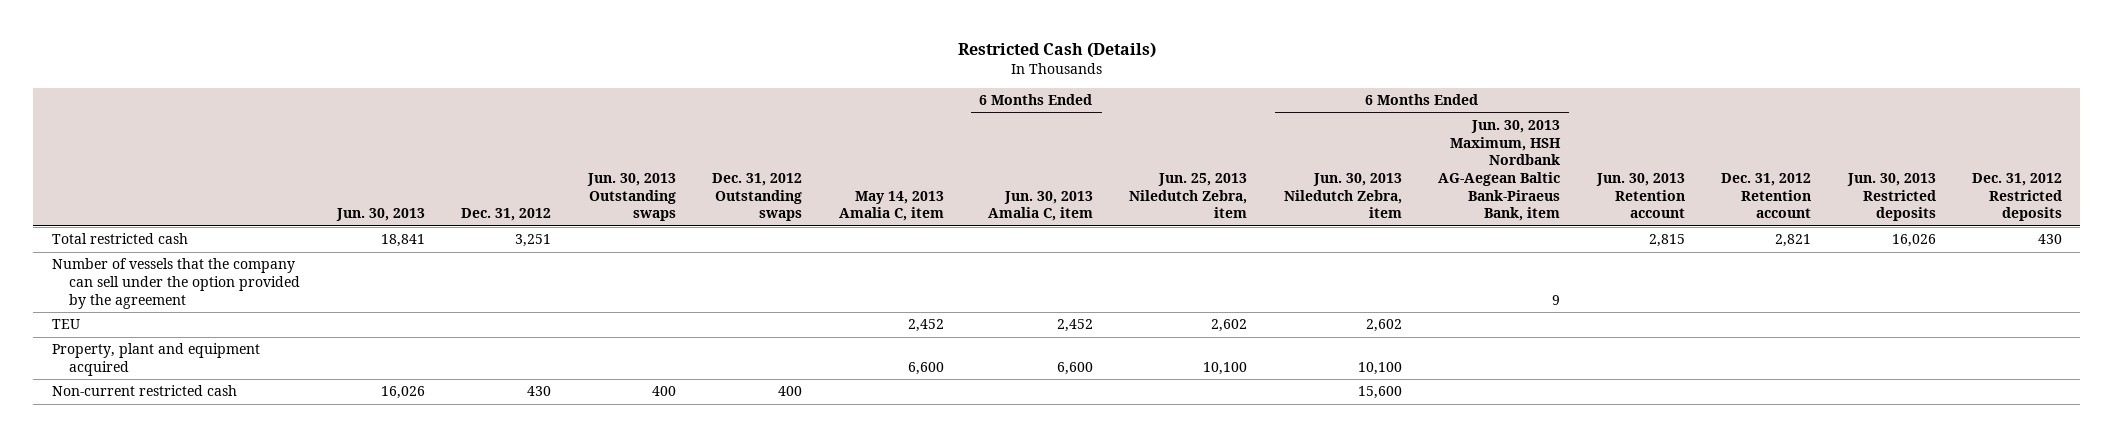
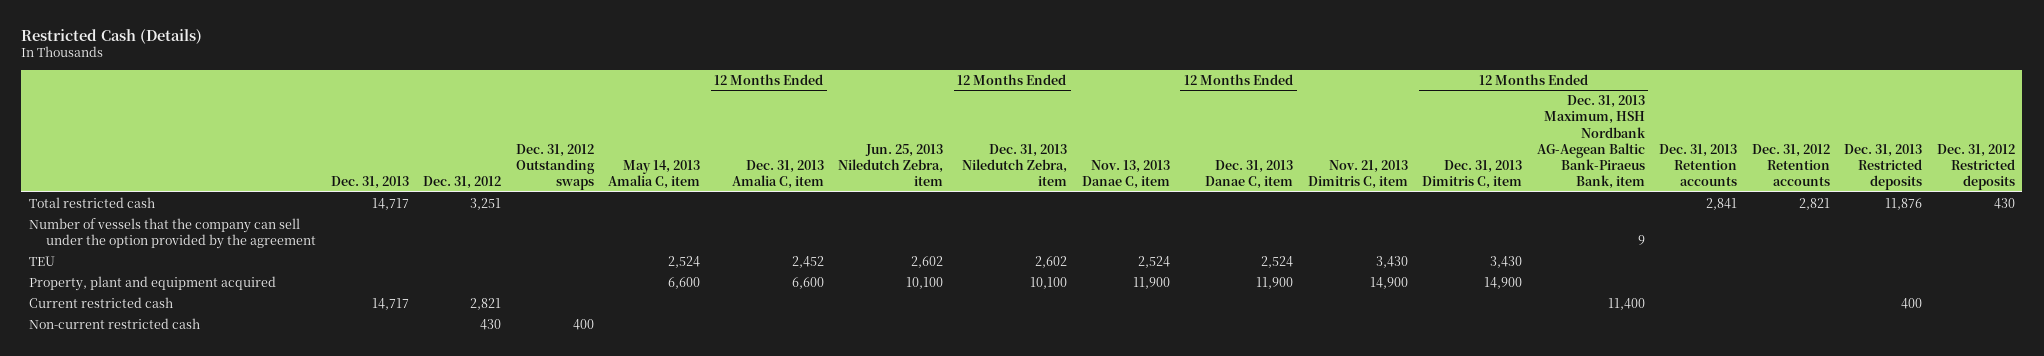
- | Jun. 30, 2013 | Dec. 31, 2012 | Jun. 30, 2013 Outstanding swaps | Dec. 31, 2012 Outstanding swaps | May 14, 2013 Amalia C, item | 6 Months Ended Jun. 30, 2013 Amalia C, item | Jun. 25, 2013 Niledutch Zebra, item | 6 Months Ended Jun. 30, 2013 Niledutch Zebra, item | 6 Months Ended Jun. 30, 2013 Maximum, HSH Nordbank AG-Aegean Baltic Bank-Piraeus Bank, item | Jun. 30, 2013 Retention account | Dec. 31, 2012 Retention account | Jun. 30, 2013 Restricted deposits | Dec. 31, 2012 Restricted deposits
+ | Dec. 31, 2013 | Dec. 31, 2012 | Dec. 31, 2012 Outstanding swaps | May 14, 2013 Amalia C, item | 12 Months Ended Dec. 31, 2013 Amalia C, item | Jun. 25, 2013 Niledutch Zebra, item | 12 Months Ended Dec. 31, 2013 Niledutch Zebra, item | Nov. 13, 2013 Danae C, item | 12 Months Ended Dec. 31, 2013 Danae C, item | Nov. 21, 2013 Dimitris C, item | 12 Months Ended Dec. 31, 2013 Dimitris C, item | 12 Months Ended Dec. 31, 2013 Maximum, HSH Nordbank AG-Aegean Baltic Bank-Piraeus Bank, item | Dec. 31, 2013 Retention accounts | Dec. 31, 2012 Retention accounts | Dec. 31, 2013 Restricted deposits | Dec. 31, 2012 Restricted deposits
- TEU | | | | | 2,452 | 2,452 | 2,602 | 2,602 | | | | |
+ TEU | | | | 2,524 | 2,452 | 2,602 | 2,602 | 2,524 | 2,524 | 3,430 | 3,430 | | | | |
+ Current restricted cash | 14,717 | 2,821 | | | | | | | | | | 11,400 | | | 400 |

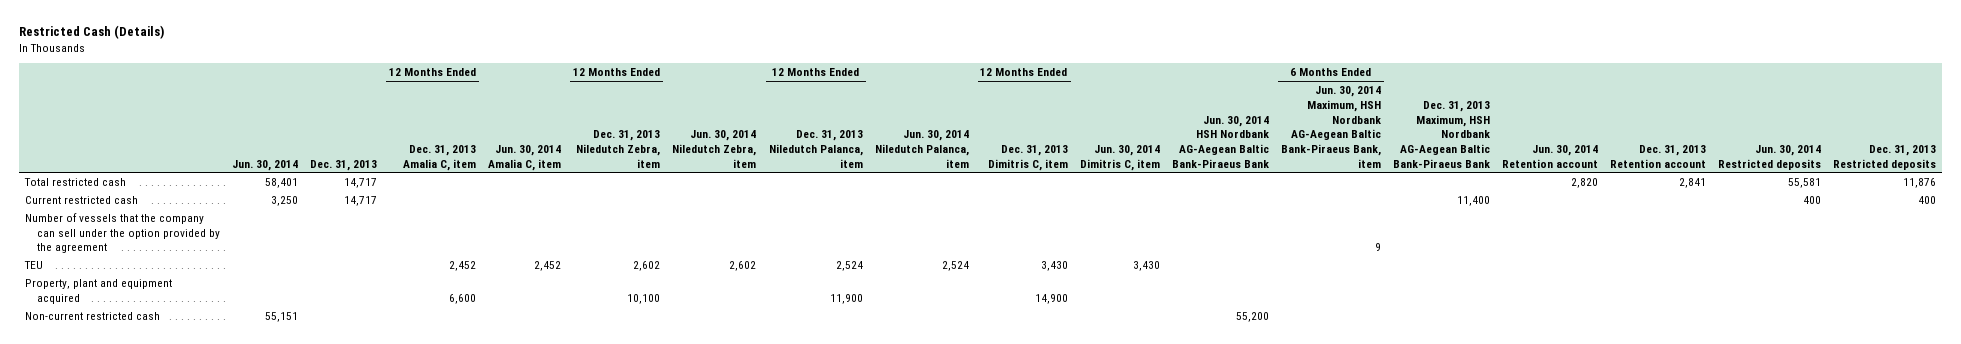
- | Dec. 31, 2013 | Dec. 31, 2012 | Dec. 31, 2012 Outstanding swaps | May 14, 2013 Amalia C, item | 12 Months Ended Dec. 31, 2013 Amalia C, item | Jun. 25, 2013 Niledutch Zebra, item | 12 Months Ended Dec. 31, 2013 Niledutch Zebra, item | Nov. 13, 2013 Danae C, item | 12 Months Ended Dec. 31, 2013 Danae C, item | Nov. 21, 2013 Dimitris C, item | 12 Months Ended Dec. 31, 2013 Dimitris C, item | 12 Months Ended Dec. 31, 2013 Maximum, HSH Nordbank AG-Aegean Baltic Bank-Piraeus Bank, item | Dec. 31, 2013 Retention accounts | Dec. 31, 2012 Retention accounts | Dec. 31, 2013 Restricted deposits | Dec. 31, 2012 Restricted deposits
+ | Jun. 30, 2014 | Dec. 31, 2013 | 12 Months Ended Dec. 31, 2013 Amalia C, item | Jun. 30, 2014 Amalia C, item | 12 Months Ended Dec. 31, 2013 Niledutch Zebra, item | Jun. 30, 2014 Niledutch Zebra, item | 12 Months Ended Dec. 31, 2013 Niledutch Palanca, item | Jun. 30, 2014 Niledutch Palanca, item | 12 Months Ended Dec. 31, 2013 Dimitris C, item | Jun. 30, 2014 Dimitris C, item | Jun. 30, 2014 HSH Nordbank AG-Aegean Baltic Bank-Piraeus Bank | 6 Months Ended Jun. 30, 2014 Maximum, HSH Nordbank AG-Aegean Baltic Bank-Piraeus Bank, item | Dec. 31, 2013 Maximum, HSH Nordbank AG-Aegean Baltic Bank-Piraeus Bank | Jun. 30, 2014 Retention account | Dec. 31, 2013 Retention account | Jun. 30, 2014 Restricted deposits | Dec. 31, 2013 Restricted deposits
moved up: Current restricted cash | 3,250 | 14,717 | | | | | | | | | | | 11,400 | | | 400 | 400

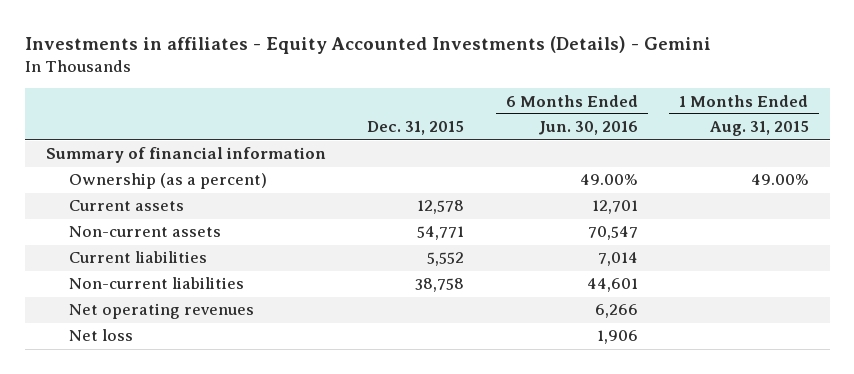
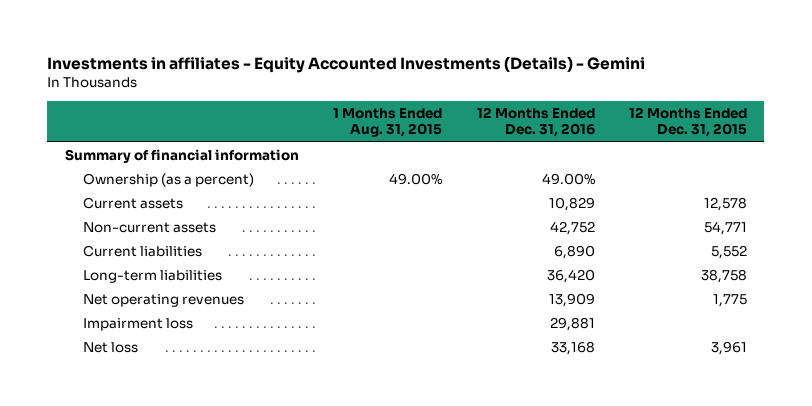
- | Dec. 31, 2015 | 6 Months Ended Jun. 30, 2016 | 1 Months Ended Aug. 31, 2015
+ | 1 Months Ended Aug. 31, 2015 | 12 Months Ended Dec. 31, 2016 | 12 Months Ended Dec. 31, 2015
- Non-current liabilities | 38,758 | 44,601 |
+ Long-term liabilities | | 36,420 | 38,758
+ Impairment loss | | 29,881 |

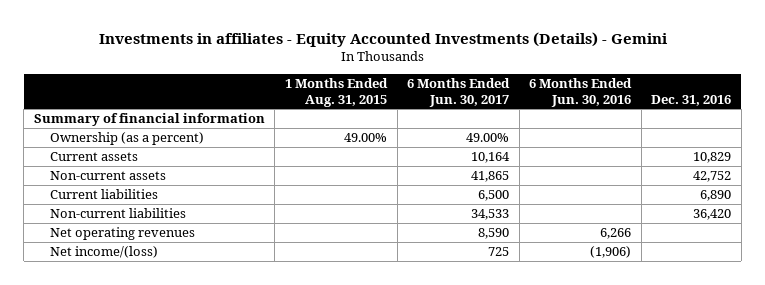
- | 1 Months Ended Aug. 31, 2015 | 12 Months Ended Dec. 31, 2016 | 12 Months Ended Dec. 31, 2015
+ | 1 Months Ended Aug. 31, 2015 | 6 Months Ended Jun. 30, 2017 | 6 Months Ended Jun. 30, 2016 | Dec. 31, 2016
- Long-term liabilities | | 36,420 | 38,758
+ Non-current liabilities | | 34,533 | | 36,420
- Impairment loss | | 29,881 |
- Net loss | | 33,168 | 3,961
+ Net income/(loss) | | 725 | (1,906) |

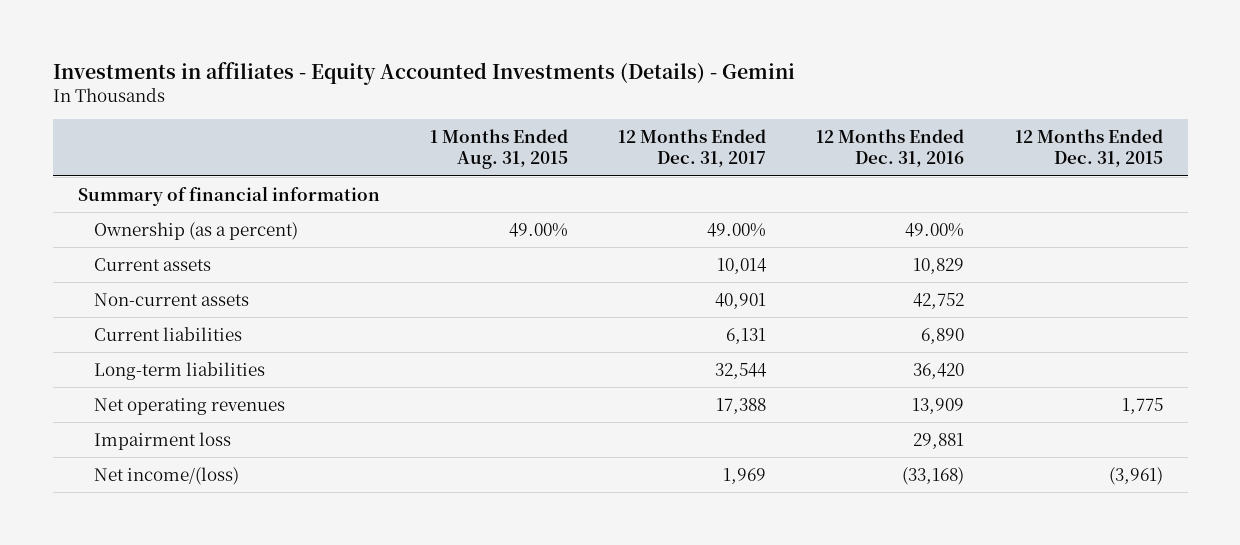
- | 1 Months Ended Aug. 31, 2015 | 6 Months Ended Jun. 30, 2017 | 6 Months Ended Jun. 30, 2016 | Dec. 31, 2016
+ | 1 Months Ended Aug. 31, 2015 | 12 Months Ended Dec. 31, 2017 | 12 Months Ended Dec. 31, 2016 | 12 Months Ended Dec. 31, 2015
- Non-current liabilities | | 34,533 | | 36,420
+ Long-term liabilities | | 32,544 | 36,420 |
+ Impairment loss | | | 29,881 |

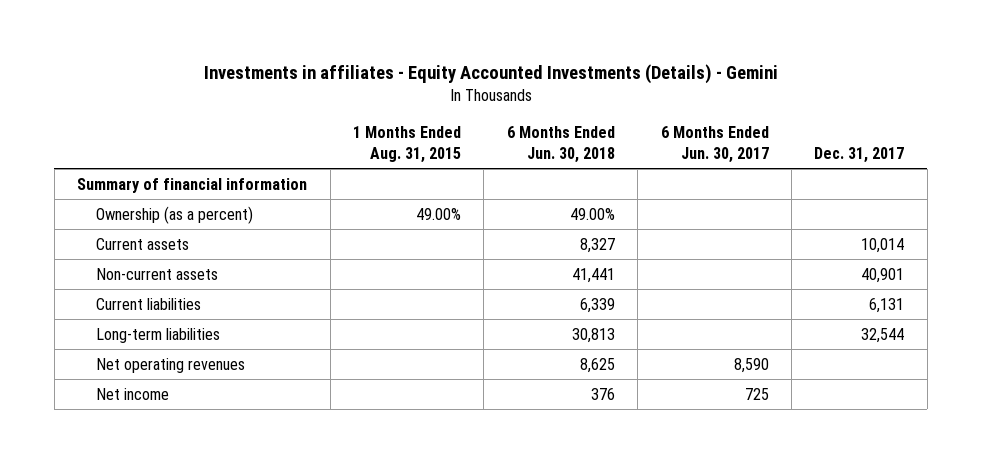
- | 1 Months Ended Aug. 31, 2015 | 12 Months Ended Dec. 31, 2017 | 12 Months Ended Dec. 31, 2016 | 12 Months Ended Dec. 31, 2015
+ | 1 Months Ended Aug. 31, 2015 | 6 Months Ended Jun. 30, 2018 | 6 Months Ended Jun. 30, 2017 | Dec. 31, 2017
- Impairment loss | | | 29,881 |
- Net income/(loss) | | 1,969 | (33,168) | (3,961)
+ Net income | | 376 | 725 |

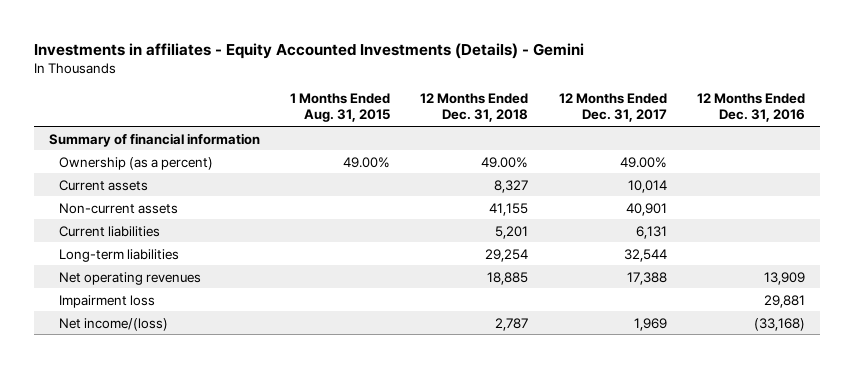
- | 1 Months Ended Aug. 31, 2015 | 6 Months Ended Jun. 30, 2018 | 6 Months Ended Jun. 30, 2017 | Dec. 31, 2017
+ | 1 Months Ended Aug. 31, 2015 | 12 Months Ended Dec. 31, 2018 | 12 Months Ended Dec. 31, 2017 | 12 Months Ended Dec. 31, 2016
- Net income | | 376 | 725 |
+ Impairment loss | | | | 29,881
+ Net income/(loss) | | 2,787 | 1,969 | (33,168)

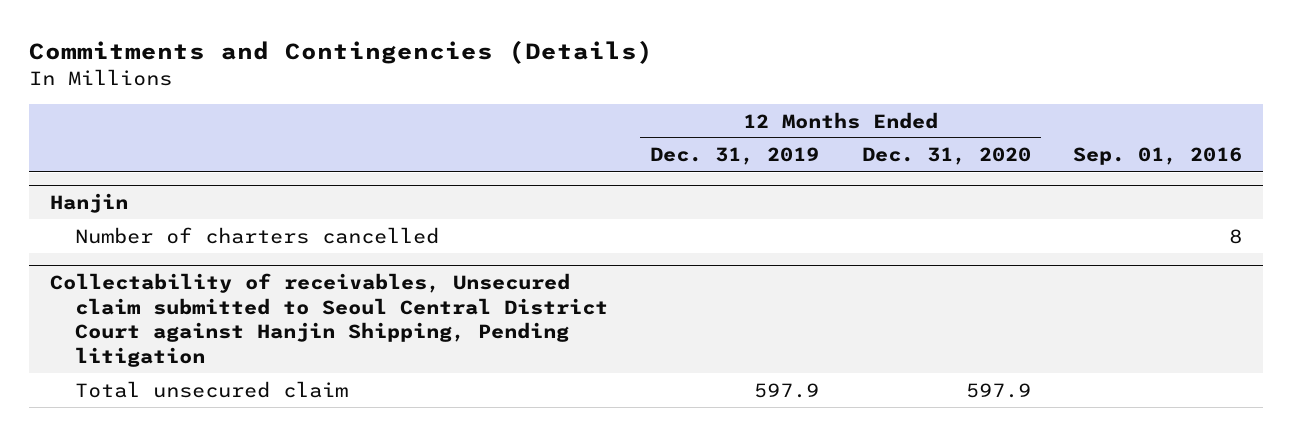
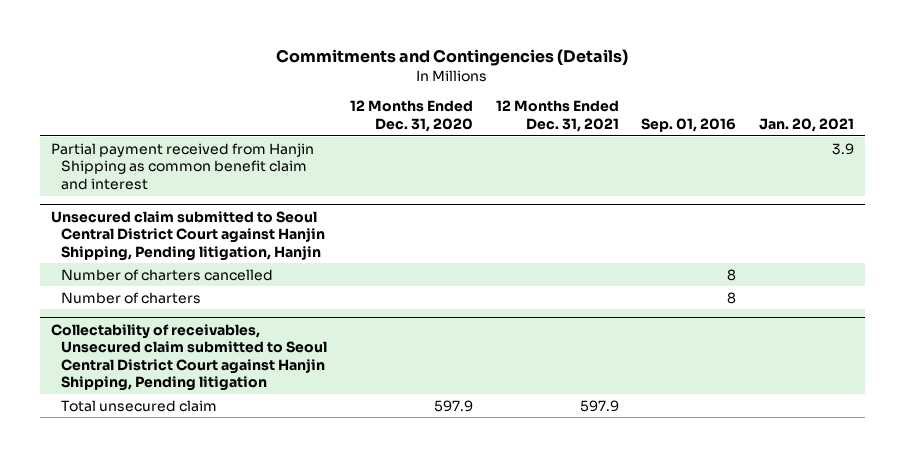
- | 12 Months Ended Dec. 31, 2019 | 12 Months Ended Dec. 31, 2020 | Sep. 01, 2016
+ | 12 Months Ended Dec. 31, 2020 | 12 Months Ended Dec. 31, 2021 | Sep. 01, 2016 | Jan. 20, 2021
- Hanjin
+ Partial payment received from Hanjin Shipping as common benefit claim and interest | | | | 3.9
+ Unsecured claim submitted to Seoul Central District Court against Hanjin Shipping, Pending litigation, Hanjin
+ Number of charters | | | 8 |

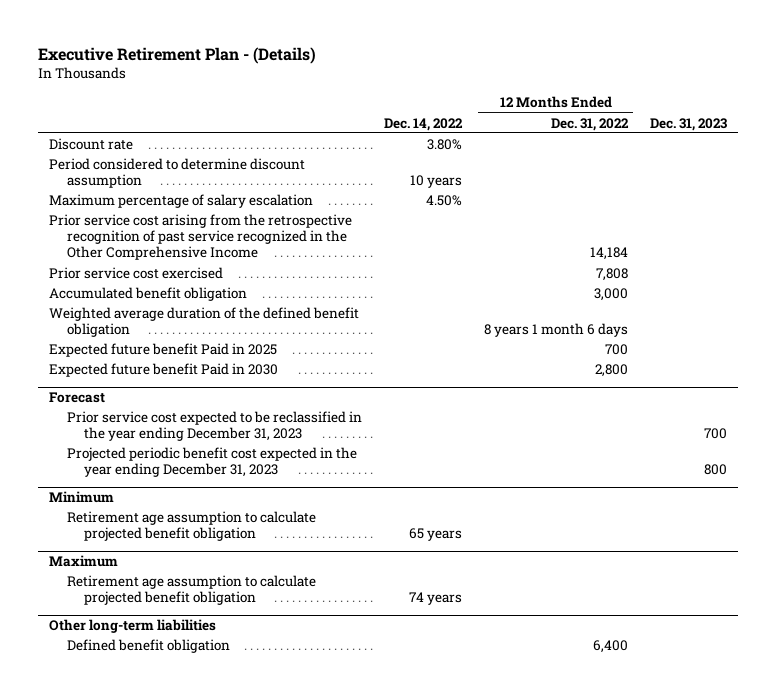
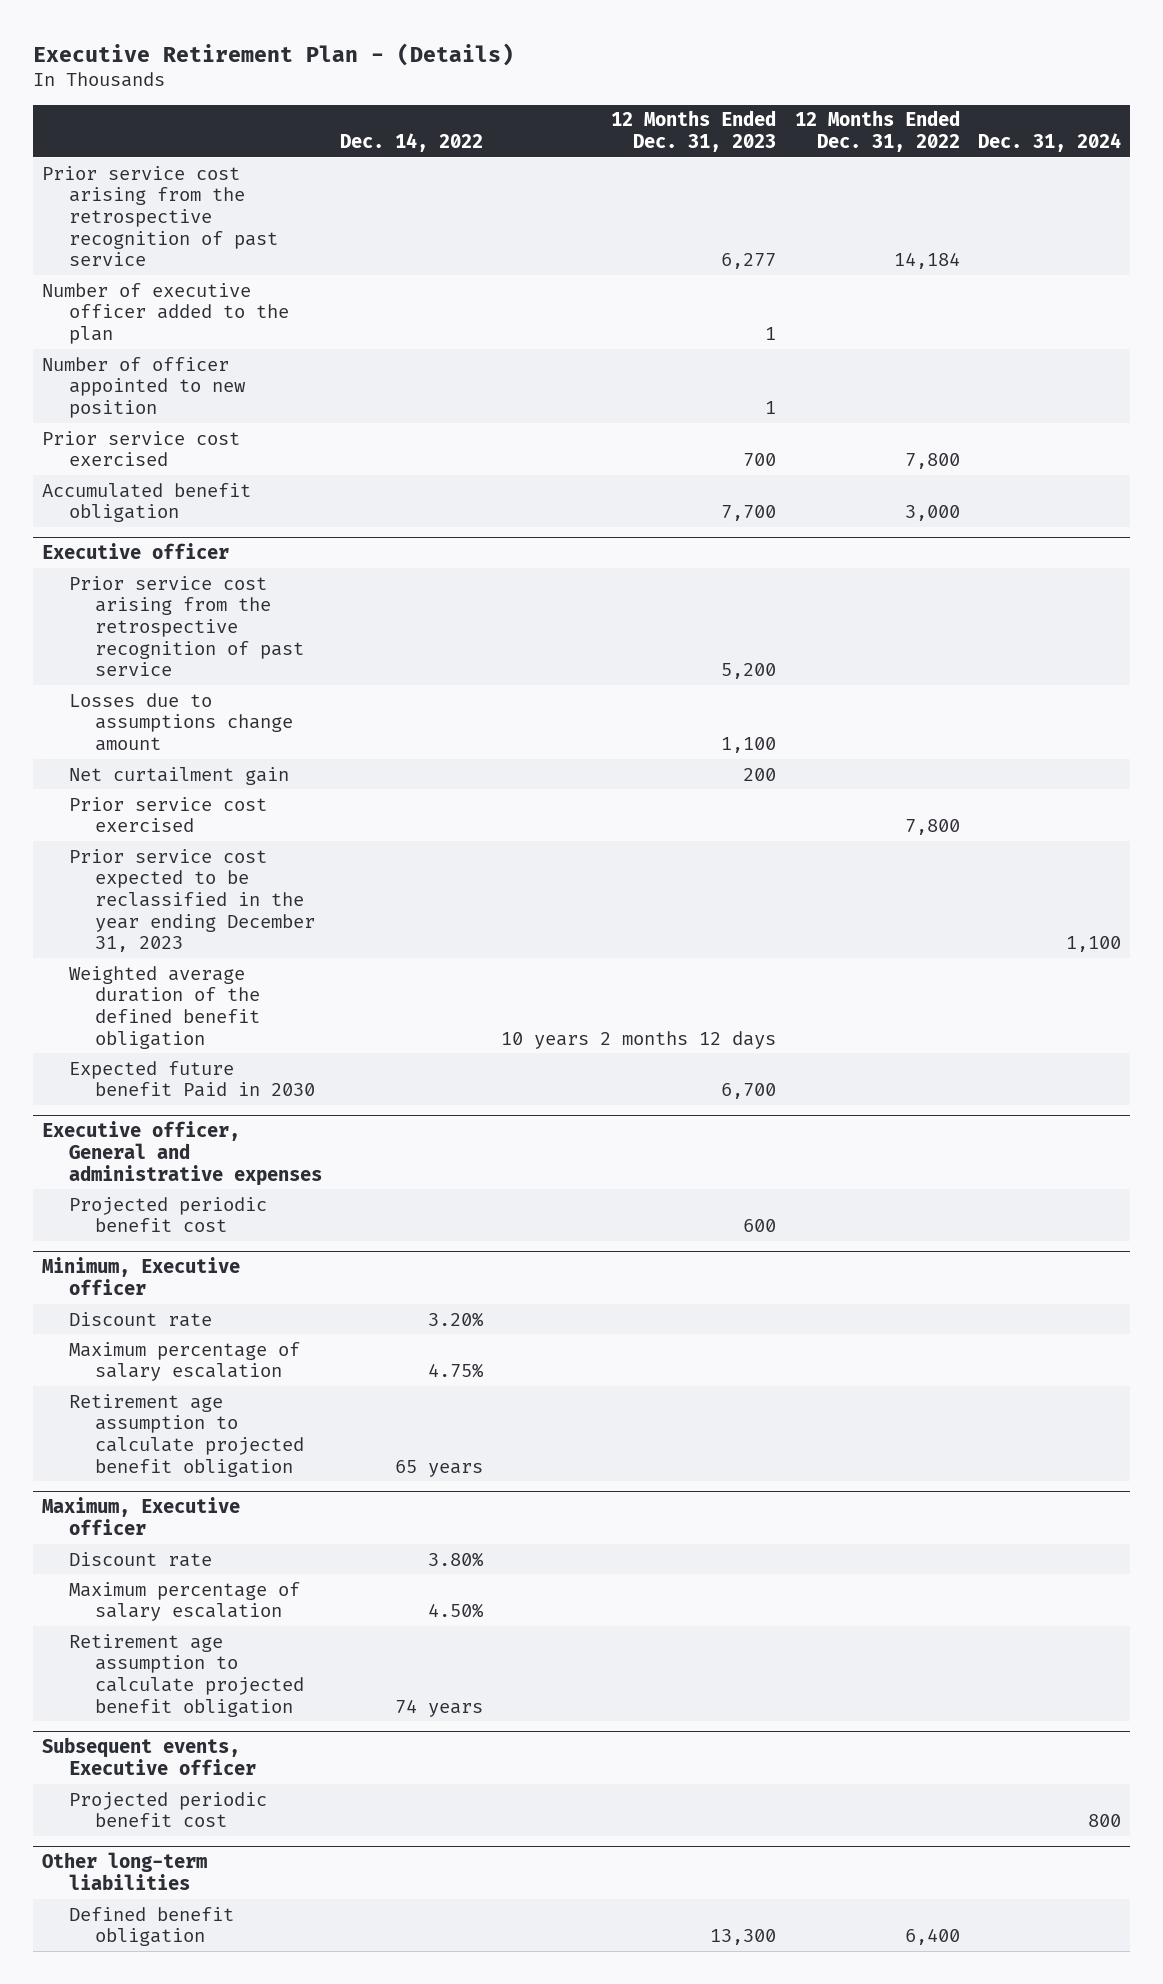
- | Dec. 14, 2022 | 12 Months Ended Dec. 31, 2022 | Dec. 31, 2023
+ | Dec. 14, 2022 | 12 Months Ended Dec. 31, 2023 | 12 Months Ended Dec. 31, 2022 | Dec. 31, 2024
- Discount rate | 3.80% | |
- Period considered to determine discount assumption | 10 years | |
- Maximum percentage of salary escalation | 4.50% | |
- Prior service cost arising from the retrospective recognition of past service recognized in the Other Comprehensive Income | | 14,184 |
- Prior service cost exercised | | 7,808 |
+ Prior service cost arising from the retrospective recognition of past service | | 6,277 | 14,184 |
+ Number of executive officer added to the plan | | 1 | |
+ Number of officer appointed to new position | | 1 | |
+ Prior service cost exercised | | 700 | 7,800 |
- Weighted average duration of the defined benefit obligation | | 8 years 1 month 6 days |
- Expected future benefit Paid in 2025 | | 700 |
- Expected future benefit Paid in 2030 | | 2,800 |
- Forecast
- Prior service cost expected to be reclassified in the year ending December 31, 2023 | | | 700
- Projected periodic benefit cost expected in the year ending December 31, 2023 | | | 800
- Minimum
+ Executive officer
+ Prior service cost arising from the retrospective recognition of past service | | 5,200 | |
+ Losses due to assumptions change amount | | 1,100 | |
+ Net curtailment gain | | 200 | |
+ Prior service cost exercised | | | 7,800 |
+ Prior service cost expected to be reclassified in the year ending December 31, 2023 | | | | 1,100
+ Weighted average duration of the defined benefit obligation | | 10 years 2 months 12 days | |
+ Expected future benefit Paid in 2030 | | 6,700 | |
+ Executive officer, General and administrative expenses
+ Projected periodic benefit cost | | 600 | |
+ Minimum, Executive officer
+ Discount rate | 3.20% | | |
+ Maximum percentage of salary escalation | 4.75% | | |
- Maximum
+ Maximum, Executive officer
+ Discount rate | 3.80% | | |
+ Maximum percentage of salary escalation | 4.50% | | |
+ Subsequent events, Executive officer
+ Projected periodic benefit cost | | | | 800

